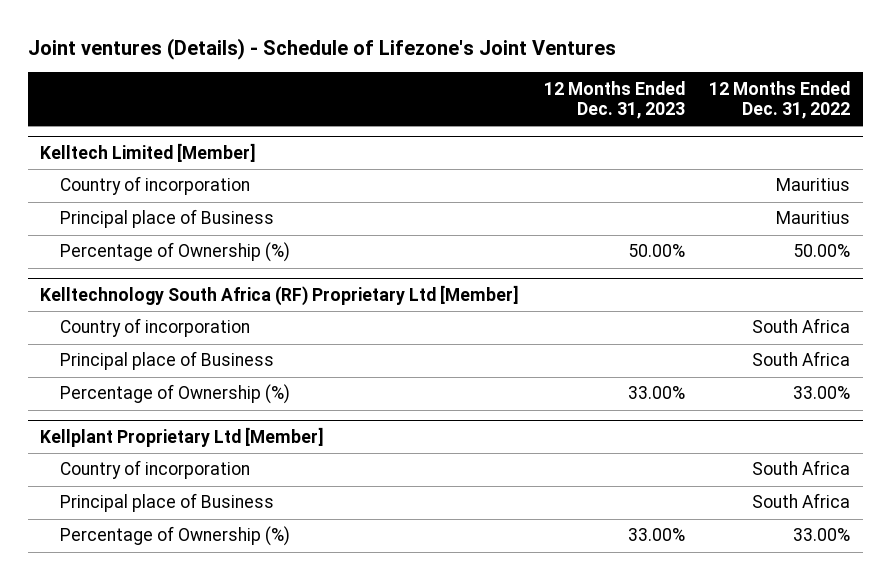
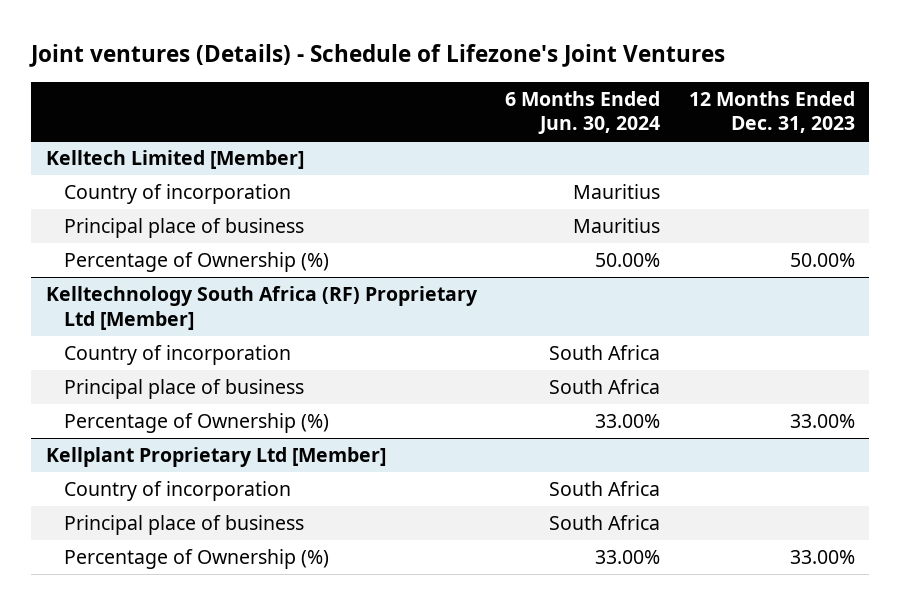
- | 12 Months Ended Dec. 31, 2023 | 12 Months Ended Dec. 31, 2022
+ | 6 Months Ended Jun. 30, 2024 | 12 Months Ended Dec. 31, 2023
@ Kelltech Limited [Member]
- Principal place of Business | | Mauritius
+ Principal place of business | Mauritius |
@ Kelltechnology South Africa (RF) Proprietary Ltd [Member]
- Principal place of Business | | South Africa
+ Principal place of business | South Africa |
@ Kellplant Proprietary Ltd [Member]
- Principal place of Business | | South Africa
+ Principal place of business | South Africa |

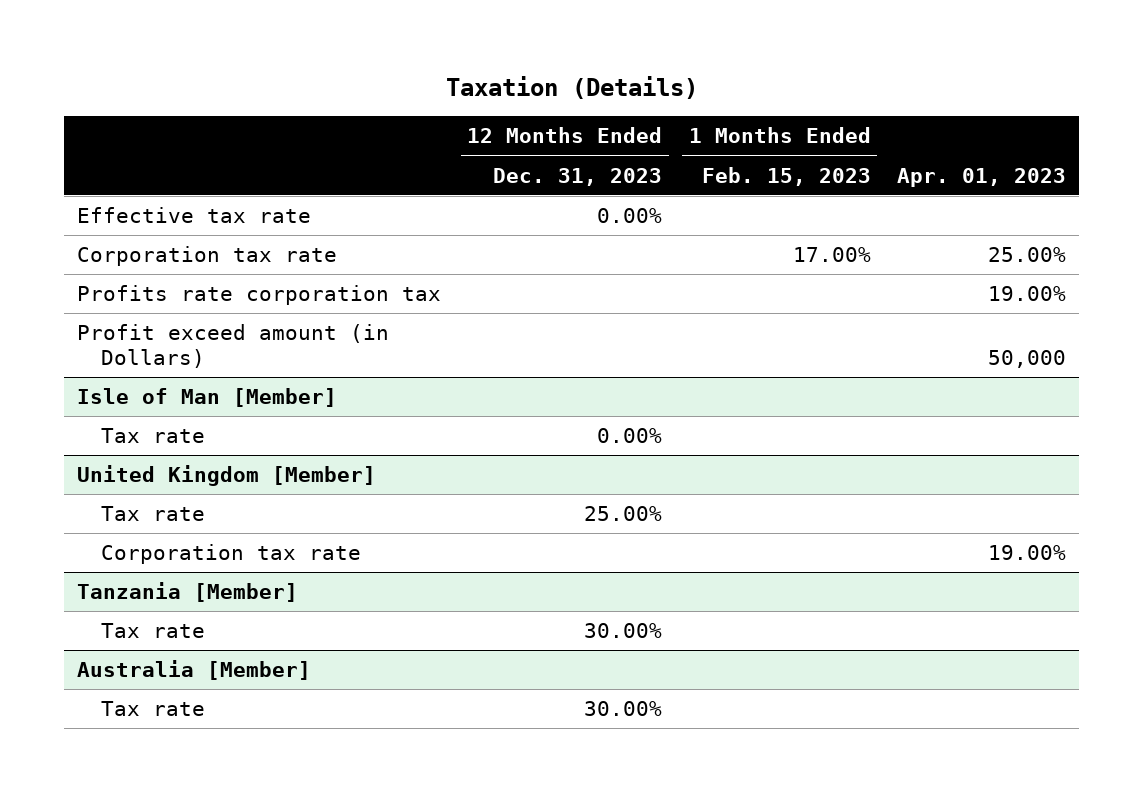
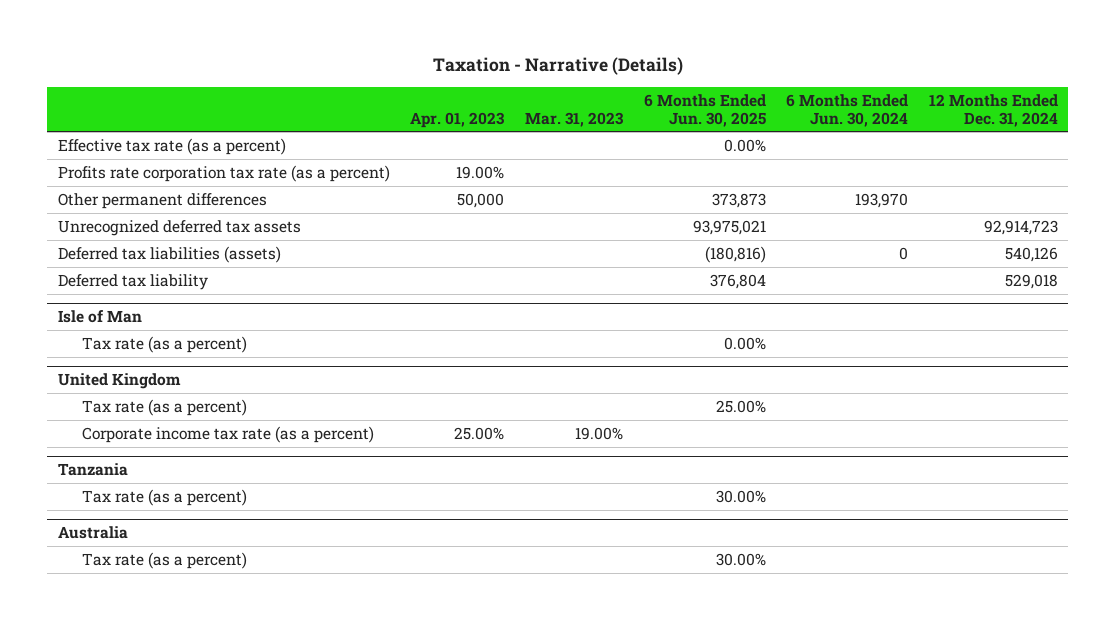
- Taxation (Details)
+ Taxation - Narrative (Details)
- | 12 Months Ended Dec. 31, 2023 | 1 Months Ended Feb. 15, 2023 | Apr. 01, 2023
+ | Apr. 01, 2023 | Mar. 31, 2023 | 6 Months Ended Jun. 30, 2025 | 6 Months Ended Jun. 30, 2024 | 12 Months Ended Dec. 31, 2024
- Effective tax rate | 0.00% | |
- Corporation tax rate | | 17.00% | 25.00%
- Profits rate corporation tax | | | 19.00%
- Profit exceed amount (in Dollars) | | | 50,000
- Isle of Man [Member]
- Tax rate | 0.00% | |
- United Kingdom [Member]
- Tax rate | 25.00% | |
- Corporation tax rate | | | 19.00%
- Tanzania [Member]
- Tax rate | 30.00% | |
- Australia [Member]
- Tax rate | 30.00% | |
+ Effective tax rate (as a percent) | | | 0.00% | |
+ Profits rate corporation tax rate (as a percent) | 19.00% | | | |
+ Other permanent differences | 50,000 | | 373,873 | 193,970 |
+ Unrecognized deferred tax assets | | | 93,975,021 | | 92,914,723
+ Deferred tax liabilities (assets) | | | (180,816) | 0 | 540,126
+ Deferred tax liability | | | 376,804 | | 529,018
+ Isle of Man
+ Tax rate (as a percent) | | | 0.00% | |
+ United Kingdom
+ Tax rate (as a percent) | | | 25.00% | |
+ Corporate income tax rate (as a percent) | 25.00% | 19.00% | | |
+ Tanzania
+ Tax rate (as a percent) | | | 30.00% | |
+ Australia
+ Tax rate (as a percent) | | | 30.00% | |

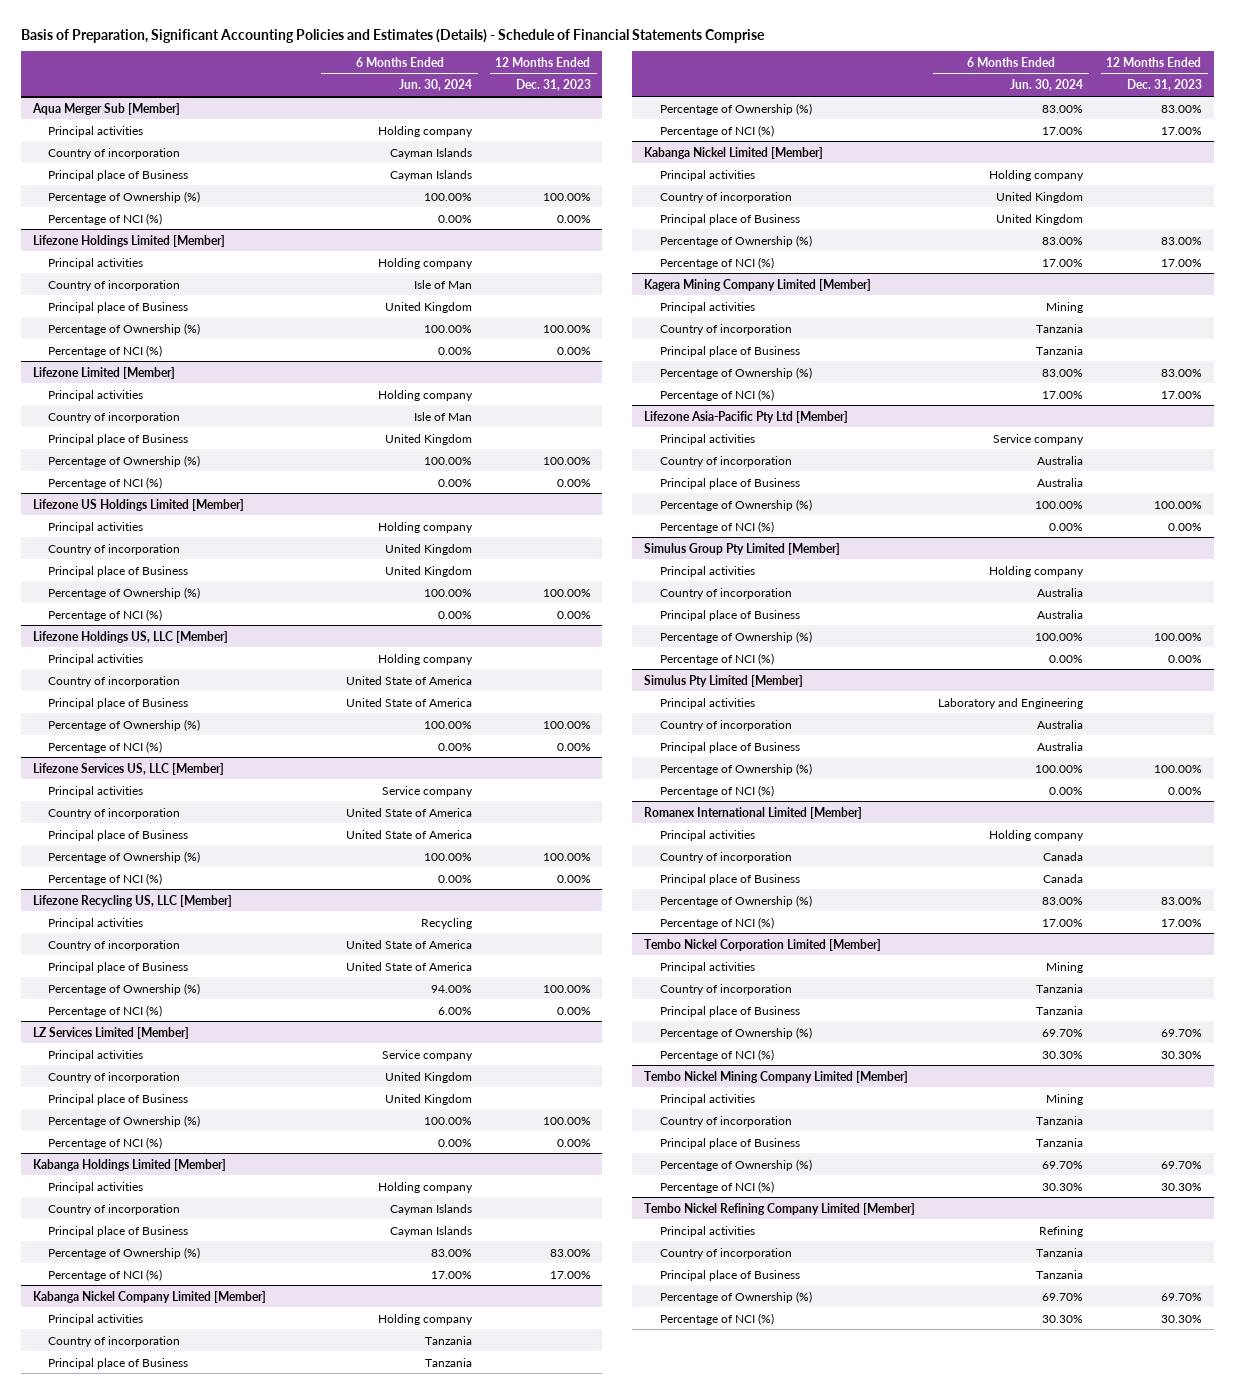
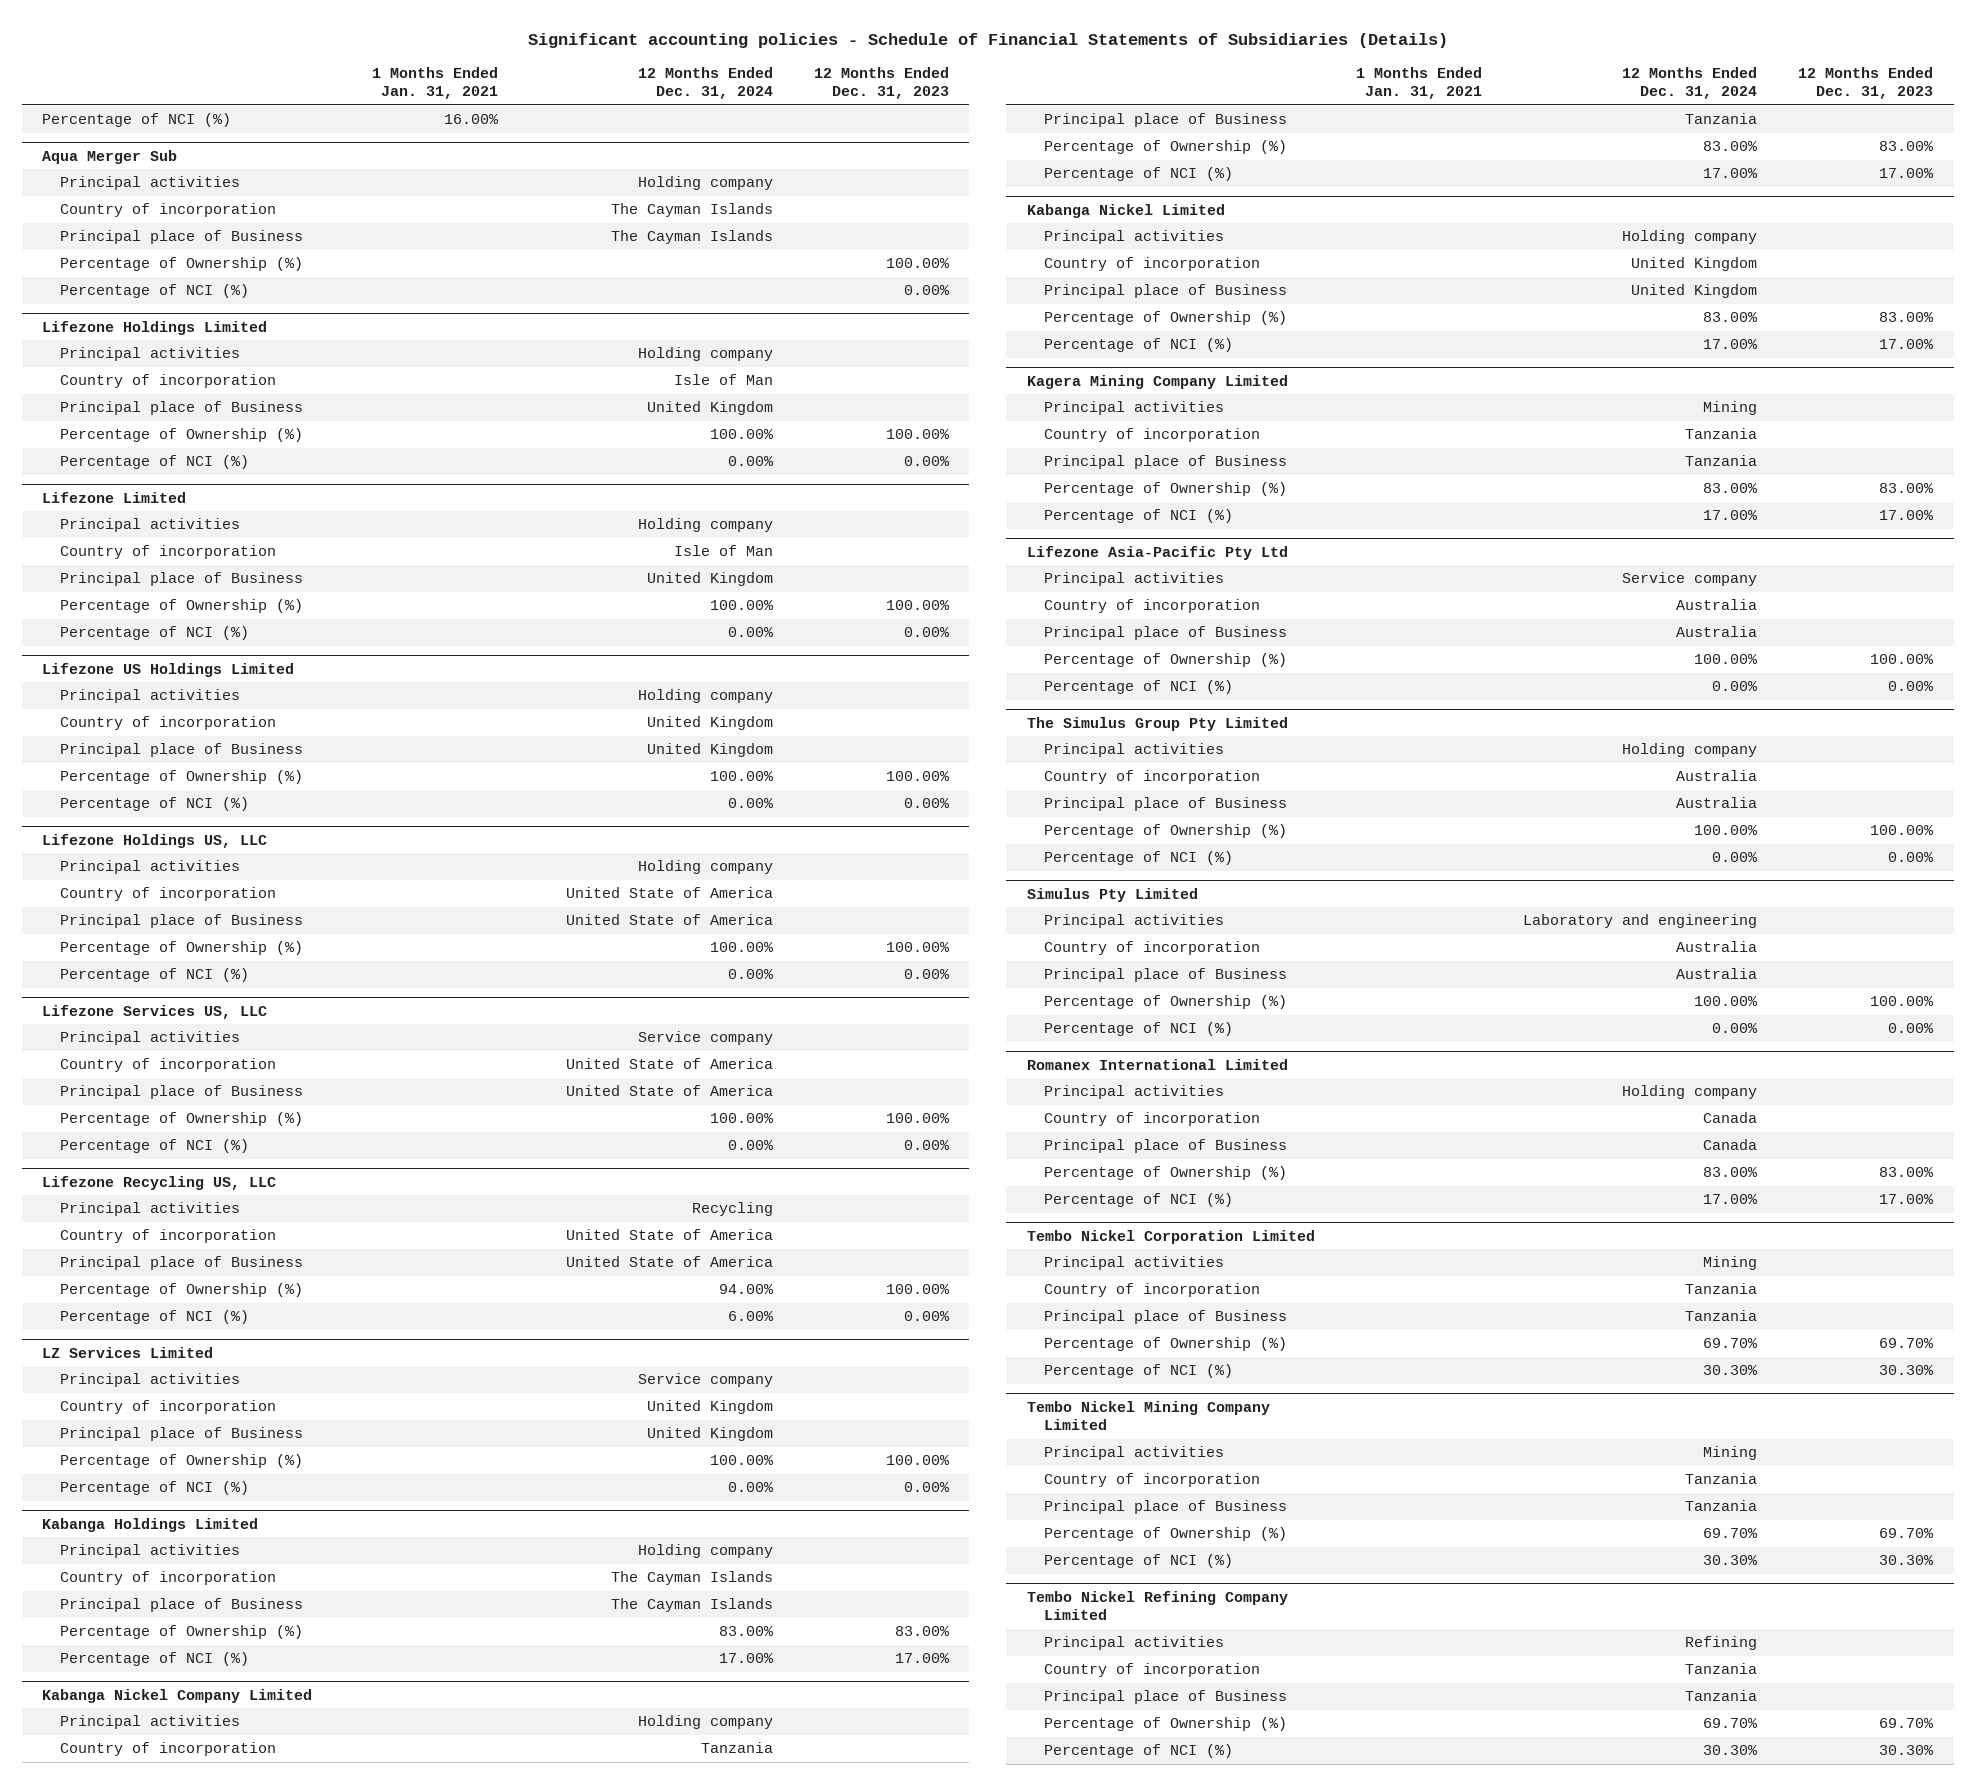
- Basis of Preparation, Significant Accounting Policies and Estimates (Details) - Schedule of Financial Statements Comprise
+ Significant accounting policies - Schedule of Financial Statements of Subsidiaries (Details)
- | 6 Months Ended Jun. 30, 2024 | 12 Months Ended Dec. 31, 2023
+ | 1 Months Ended Jan. 31, 2021 | 12 Months Ended Dec. 31, 2024 | 12 Months Ended Dec. 31, 2023
- Aqua Merger Sub [Member]
+ Percentage of NCI (%) | 16.00% | |
+ Aqua Merger Sub
- Lifezone Holdings Limited [Member]
+ Lifezone Holdings Limited
- Lifezone Limited [Member]
+ Lifezone Limited
- Lifezone US Holdings Limited [Member]
+ Lifezone US Holdings Limited
- Lifezone Holdings US, LLC [Member]
+ Lifezone Holdings US, LLC
- Lifezone Services US, LLC [Member]
+ Lifezone Services US, LLC
- Lifezone Recycling US, LLC [Member]
+ Lifezone Recycling US, LLC
- LZ Services Limited [Member]
+ LZ Services Limited
- Kabanga Holdings Limited [Member]
+ Kabanga Holdings Limited
- Kabanga Nickel Company Limited [Member]
+ Kabanga Nickel Company Limited
- Kabanga Nickel Limited [Member]
+ Kabanga Nickel Limited
- Kagera Mining Company Limited [Member]
+ Kagera Mining Company Limited
- Lifezone Asia-Pacific Pty Ltd [Member]
+ Lifezone Asia-Pacific Pty Ltd
- Simulus Group Pty Limited [Member]
+ The Simulus Group Pty Limited
- Simulus Pty Limited [Member]
+ Simulus Pty Limited
- Romanex International Limited [Member]
+ Romanex International Limited
- Tembo Nickel Corporation Limited [Member]
+ Tembo Nickel Corporation Limited
- Tembo Nickel Mining Company Limited [Member]
+ Tembo Nickel Mining Company Limited
- Tembo Nickel Refining Company Limited [Member]
+ Tembo Nickel Refining Company Limited

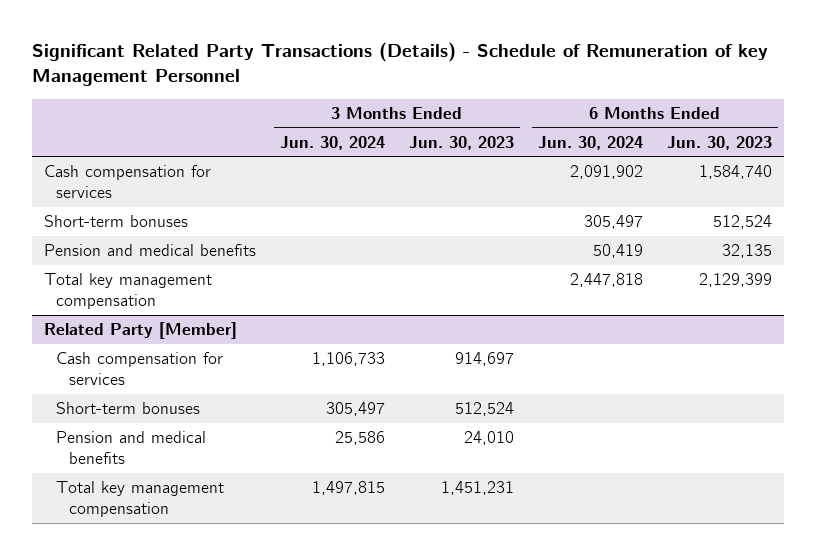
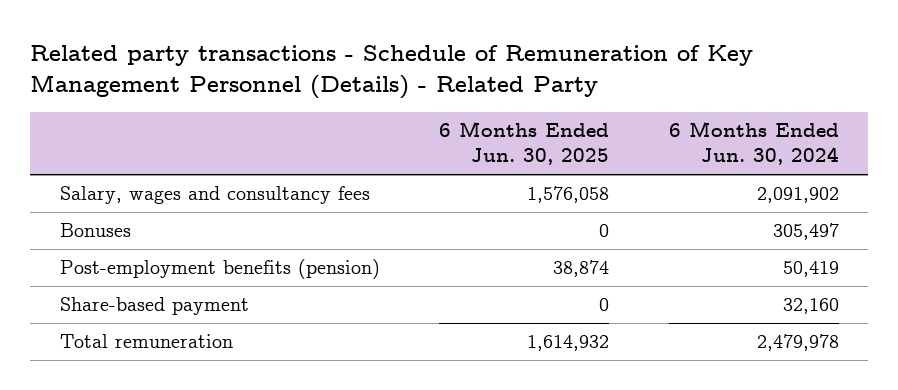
- Significant Related Party Transactions (Details) - Schedule of Remuneration of key Management Personnel
+ Related party transactions - Schedule of Remuneration of Key Management Personnel (Details) - Related Party
- | 3 Months Ended Jun. 30, 2024 | 3 Months Ended Jun. 30, 2023 | 6 Months Ended Jun. 30, 2024 | 6 Months Ended Jun. 30, 2023
+ | 6 Months Ended Jun. 30, 2025 | 6 Months Ended Jun. 30, 2024
- Cash compensation for services | | | 2,091,902 | 1,584,740
- Short-term bonuses | | | 305,497 | 512,524
- Pension and medical benefits | | | 50,419 | 32,135
- Total key management compensation | | | 2,447,818 | 2,129,399
- Related Party [Member]
- Cash compensation for services | 1,106,733 | 914,697 | |
- Short-term bonuses | 305,497 | 512,524 | |
- Pension and medical benefits | 25,586 | 24,010 | |
- Total key management compensation | 1,497,815 | 1,451,231 | |
+ Salary, wages and consultancy fees | 1,576,058 | 2,091,902
+ Bonuses | 0 | 305,497
+ Post-employment benefits (pension) | 38,874 | 50,419
+ Share-based payment | 0 | 32,160
+ Total remuneration | 1,614,932 | 2,479,978

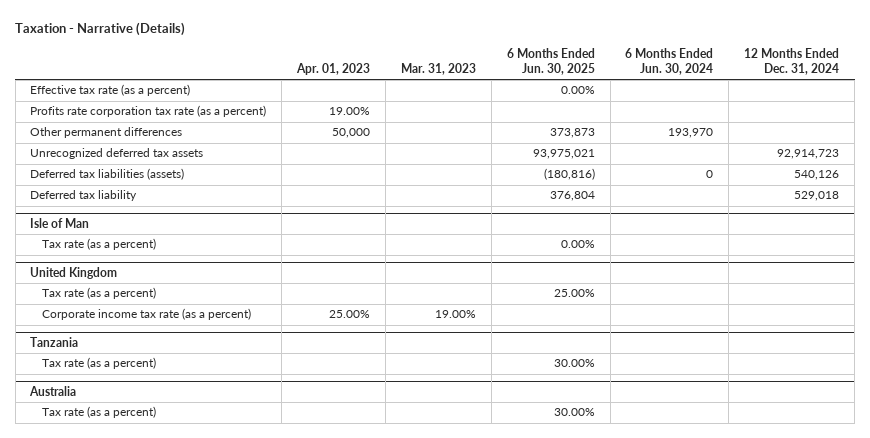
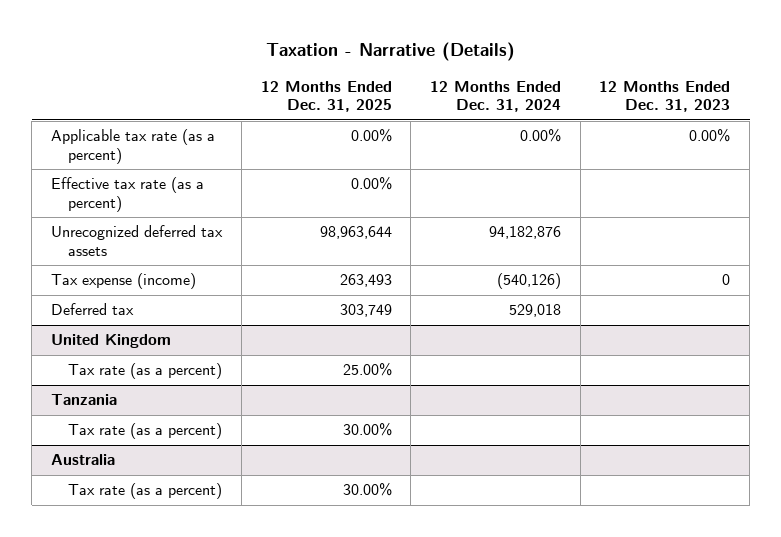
- | Apr. 01, 2023 | Mar. 31, 2023 | 6 Months Ended Jun. 30, 2025 | 6 Months Ended Jun. 30, 2024 | 12 Months Ended Dec. 31, 2024
+ | 12 Months Ended Dec. 31, 2025 | 12 Months Ended Dec. 31, 2024 | 12 Months Ended Dec. 31, 2023
+ Applicable tax rate (as a percent) | 0.00% | 0.00% | 0.00%
- Profits rate corporation tax rate (as a percent) | 19.00% | | | |
- Other permanent differences | 50,000 | | 373,873 | 193,970 |
- Unrecognized deferred tax assets | | | 93,975,021 | | 92,914,723
- Deferred tax liabilities (assets) | | | (180,816) | 0 | 540,126
- Deferred tax liability | | | 376,804 | | 529,018
- Isle of Man
- Tax rate (as a percent) | | | 0.00% | |
+ Unrecognized deferred tax assets | 98,963,644 | 94,182,876 |
+ Tax expense (income) | 263,493 | (540,126) | 0
+ Deferred tax | 303,749 | 529,018 |
@ United Kingdom
- Corporate income tax rate (as a percent) | 25.00% | 19.00% | | |

